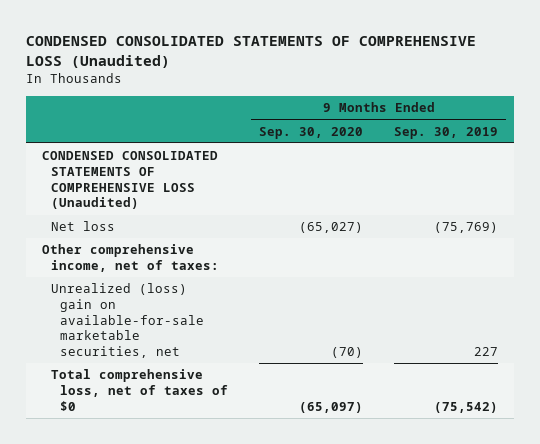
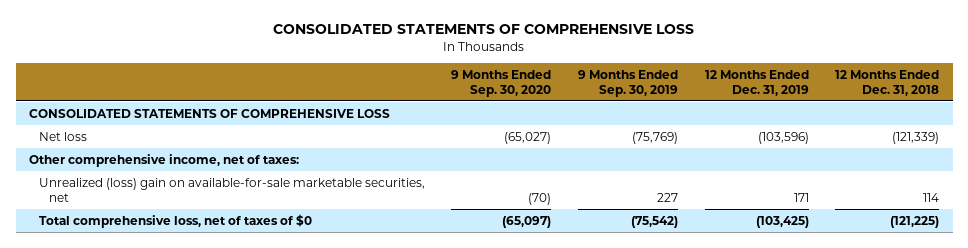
- CONDENSED CONSOLIDATED STATEMENTS OF COMPREHENSIVE LOSS (Unaudited)
+ CONSOLIDATED STATEMENTS OF COMPREHENSIVE LOSS
- | 9 Months Ended Sep. 30, 2020 | 9 Months Ended Sep. 30, 2019
+ | 9 Months Ended Sep. 30, 2020 | 9 Months Ended Sep. 30, 2019 | 12 Months Ended Dec. 31, 2019 | 12 Months Ended Dec. 31, 2018
- CONDENSED CONSOLIDATED STATEMENTS OF COMPREHENSIVE LOSS (Unaudited)
+ CONSOLIDATED STATEMENTS OF COMPREHENSIVE LOSS

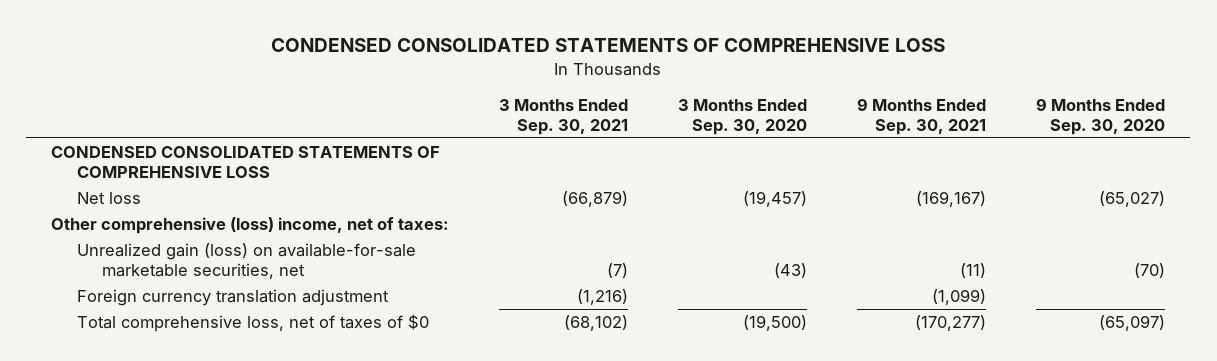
- CONSOLIDATED STATEMENTS OF COMPREHENSIVE LOSS
+ CONDENSED CONSOLIDATED STATEMENTS OF COMPREHENSIVE LOSS
- | 9 Months Ended Sep. 30, 2020 | 9 Months Ended Sep. 30, 2019 | 12 Months Ended Dec. 31, 2019 | 12 Months Ended Dec. 31, 2018
+ | 3 Months Ended Sep. 30, 2021 | 3 Months Ended Sep. 30, 2020 | 9 Months Ended Sep. 30, 2021 | 9 Months Ended Sep. 30, 2020
- CONSOLIDATED STATEMENTS OF COMPREHENSIVE LOSS
+ CONDENSED CONSOLIDATED STATEMENTS OF COMPREHENSIVE LOSS
- Other comprehensive income, net of taxes:
- Unrealized (loss) gain on available-for-sale marketable securities, net | (70) | 227 | 171 | 114
+ Other comprehensive (loss) income, net of taxes:
+ Unrealized gain (loss) on available-for-sale marketable securities, net | (7) | (43) | (11) | (70)
+ Foreign currency translation adjustment | (1,216) | | (1,099) |

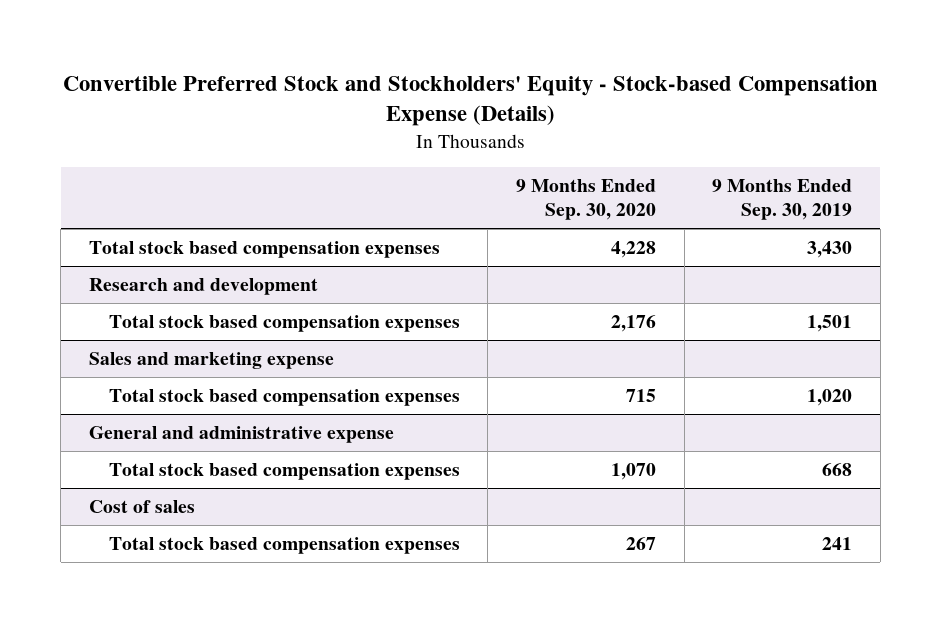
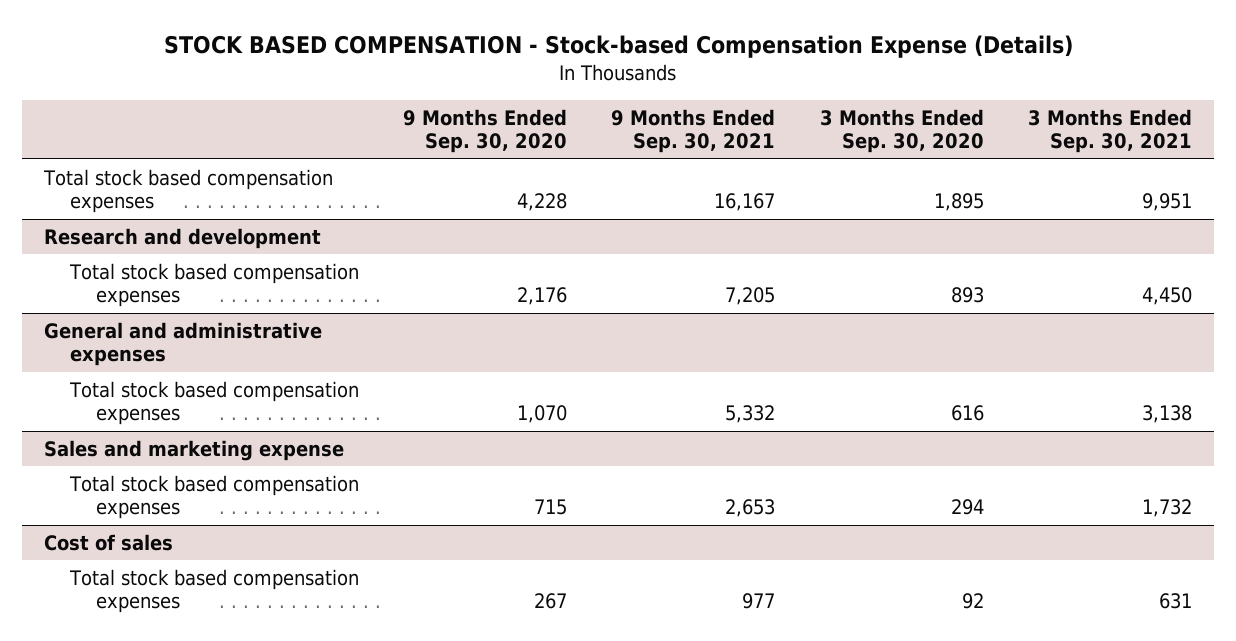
- Convertible Preferred Stock and Stockholders' Equity - Stock-based Compensation Expense (Details)
+ STOCK BASED COMPENSATION - Stock-based Compensation Expense (Details)
- | 9 Months Ended Sep. 30, 2020 | 9 Months Ended Sep. 30, 2019
+ | 9 Months Ended Sep. 30, 2020 | 9 Months Ended Sep. 30, 2021 | 3 Months Ended Sep. 30, 2020 | 3 Months Ended Sep. 30, 2021
+ General and administrative expenses
+ Total stock based compensation expenses | 1,070 | 5,332 | 616 | 3,138
- General and administrative expense
- Total stock based compensation expenses | 1,070 | 668

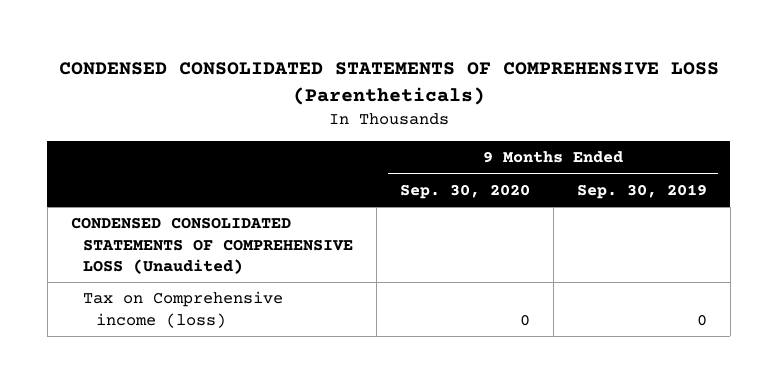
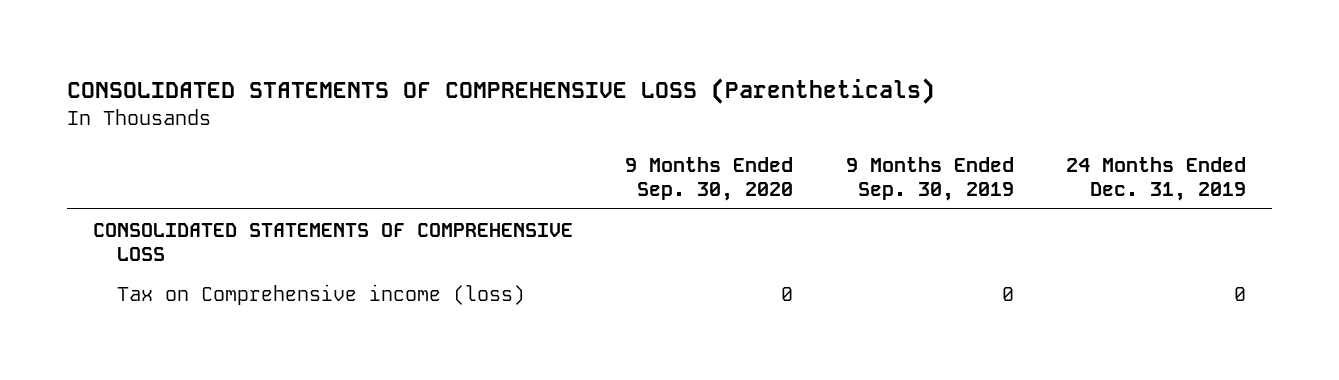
- CONDENSED CONSOLIDATED STATEMENTS OF COMPREHENSIVE LOSS (Parentheticals)
+ CONSOLIDATED STATEMENTS OF COMPREHENSIVE LOSS (Parentheticals)
- | 9 Months Ended Sep. 30, 2020 | 9 Months Ended Sep. 30, 2019
+ | 9 Months Ended Sep. 30, 2020 | 9 Months Ended Sep. 30, 2019 | 24 Months Ended Dec. 31, 2019
- CONDENSED CONSOLIDATED STATEMENTS OF COMPREHENSIVE LOSS (Unaudited)
+ CONSOLIDATED STATEMENTS OF COMPREHENSIVE LOSS

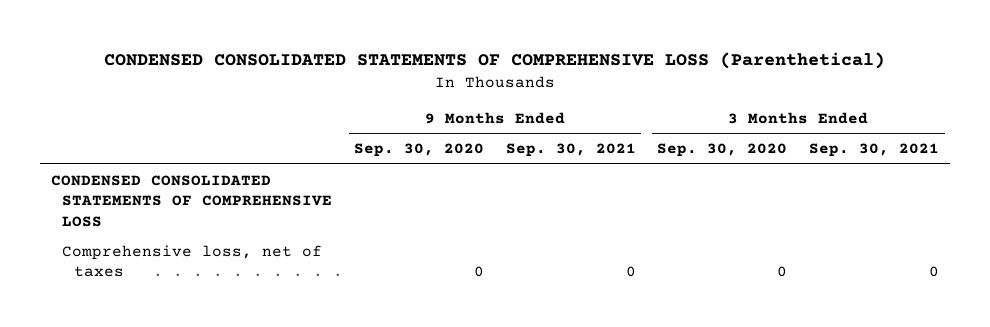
- CONSOLIDATED STATEMENTS OF COMPREHENSIVE LOSS (Parentheticals)
+ CONDENSED CONSOLIDATED STATEMENTS OF COMPREHENSIVE LOSS (Parenthetical)
- | 9 Months Ended Sep. 30, 2020 | 9 Months Ended Sep. 30, 2019 | 24 Months Ended Dec. 31, 2019
+ | 9 Months Ended Sep. 30, 2020 | 9 Months Ended Sep. 30, 2021 | 3 Months Ended Sep. 30, 2020 | 3 Months Ended Sep. 30, 2021
- CONSOLIDATED STATEMENTS OF COMPREHENSIVE LOSS
- Tax on Comprehensive income (loss) | 0 | 0 | 0
+ CONDENSED CONSOLIDATED STATEMENTS OF COMPREHENSIVE LOSS
+ Comprehensive loss, net of taxes | 0 | 0 | 0 | 0

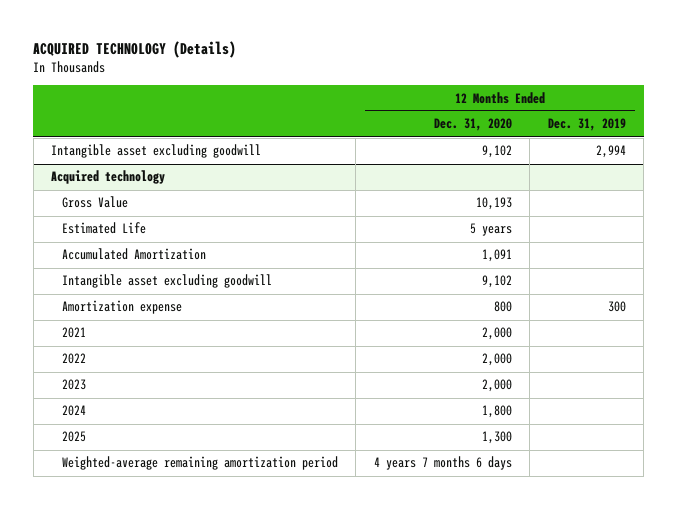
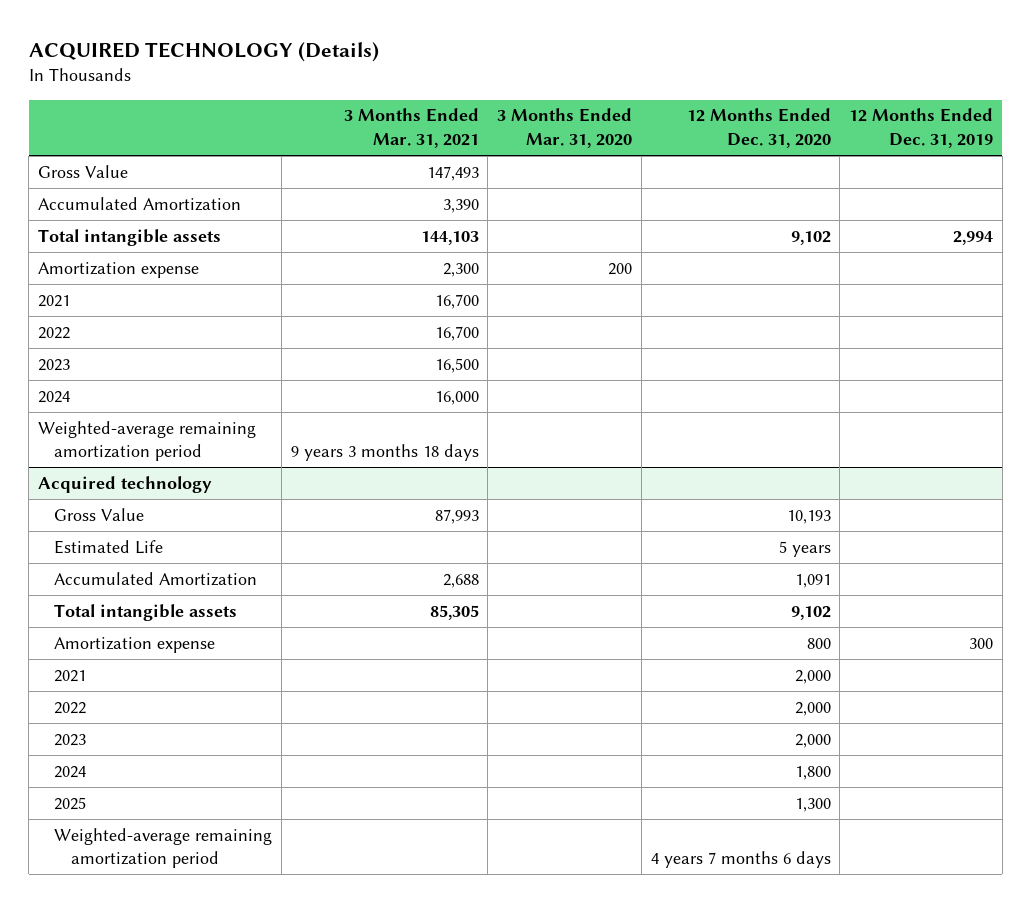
- | 12 Months Ended Dec. 31, 2020 | 12 Months Ended Dec. 31, 2019
+ | 3 Months Ended Mar. 31, 2021 | 3 Months Ended Mar. 31, 2020 | 12 Months Ended Dec. 31, 2020 | 12 Months Ended Dec. 31, 2019
- Intangible asset excluding goodwill | 9,102 | 2,994
+ Gross Value | 147,493 | | |
+ Accumulated Amortization | 3,390 | | |
+ Total intangible assets | 144,103 | | 9,102 | 2,994
+ Amortization expense | 2,300 | 200 | |
+ 2021 | 16,700 | | |
+ 2022 | 16,700 | | |
+ 2023 | 16,500 | | |
+ 2024 | 16,000 | | |
+ Weighted-average remaining amortization period | 9 years 3 months 18 days | | |
@ Acquired technology
- Intangible asset excluding goodwill | 9,102 |
+ Total intangible assets | 85,305 | | 9,102 |

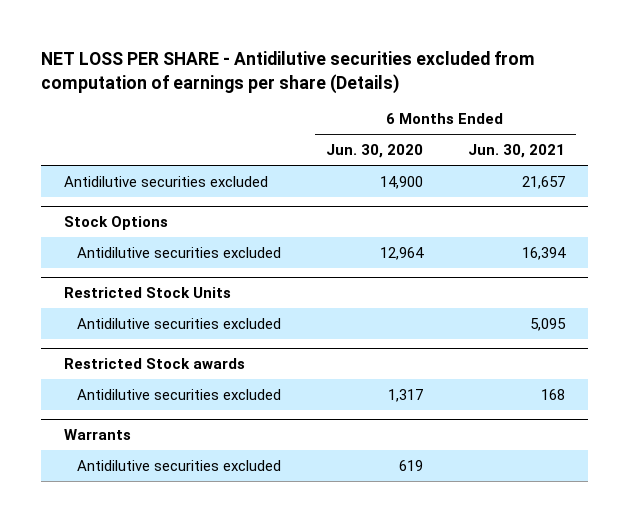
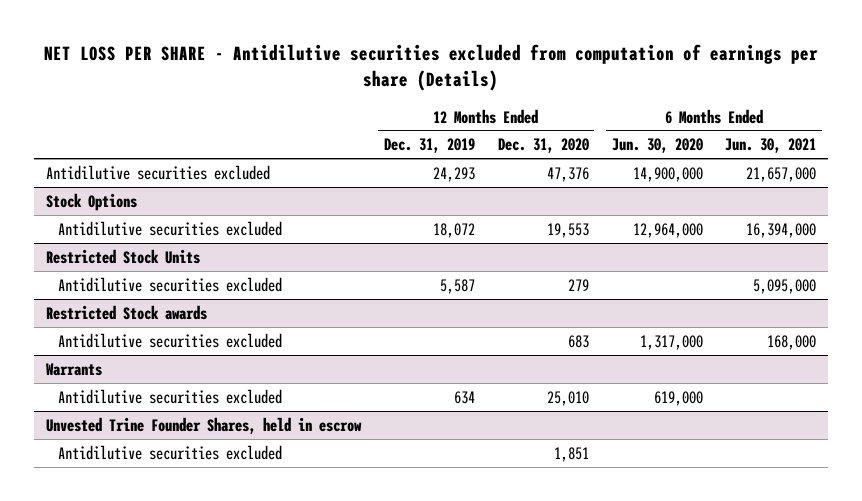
- | 6 Months Ended Jun. 30, 2020 | 6 Months Ended Jun. 30, 2021
+ | 12 Months Ended Dec. 31, 2019 | 12 Months Ended Dec. 31, 2020 | 6 Months Ended Jun. 30, 2020 | 6 Months Ended Jun. 30, 2021
- Antidilutive securities excluded | 14,900 | 21,657
+ Antidilutive securities excluded | 24,293 | 47,376 | 14,900,000 | 21,657,000
@ Stock Options
- Antidilutive securities excluded | 12,964 | 16,394
+ Antidilutive securities excluded | 18,072 | 19,553 | 12,964,000 | 16,394,000
@ Restricted Stock Units
- Antidilutive securities excluded | | 5,095
+ Antidilutive securities excluded | 5,587 | 279 | | 5,095,000
@ Restricted Stock awards
- Antidilutive securities excluded | 1,317 | 168
+ Antidilutive securities excluded | | 683 | 1,317,000 | 168,000
@ Warrants
- Antidilutive securities excluded | 619 |
+ Antidilutive securities excluded | 634 | 25,010 | 619,000 |
+ Unvested Trine Founder Shares, held in escrow
+ Antidilutive securities excluded | | 1,851 | |

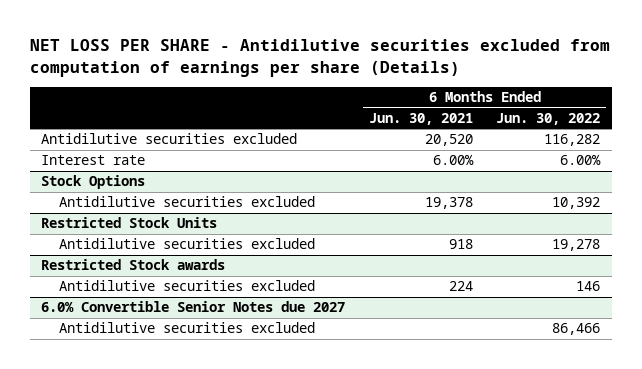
- | 12 Months Ended Dec. 31, 2019 | 12 Months Ended Dec. 31, 2020 | 6 Months Ended Jun. 30, 2020 | 6 Months Ended Jun. 30, 2021
+ | 6 Months Ended Jun. 30, 2021 | 6 Months Ended Jun. 30, 2022
- Antidilutive securities excluded | 24,293 | 47,376 | 14,900,000 | 21,657,000
+ Antidilutive securities excluded | 20,520 | 116,282
+ Interest rate | 6.00% | 6.00%
@ Stock Options
- Antidilutive securities excluded | 18,072 | 19,553 | 12,964,000 | 16,394,000
+ Antidilutive securities excluded | 19,378 | 10,392
@ Restricted Stock Units
- Antidilutive securities excluded | 5,587 | 279 | | 5,095,000
+ Antidilutive securities excluded | 918 | 19,278
@ Restricted Stock awards
- Antidilutive securities excluded | | 683 | 1,317,000 | 168,000
- Warrants
- Antidilutive securities excluded | 634 | 25,010 | 619,000 |
- Unvested Trine Founder Shares, held in escrow
@ Restricted Stock awards
+ Antidilutive securities excluded | 224 | 146
+ 6.0% Convertible Senior Notes due 2027

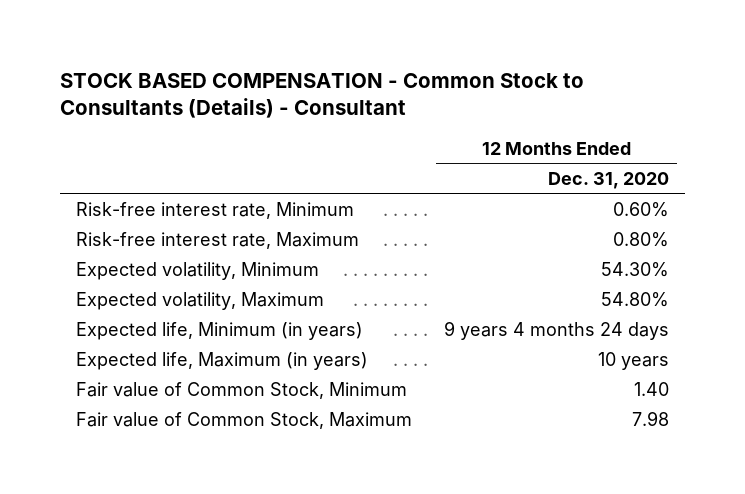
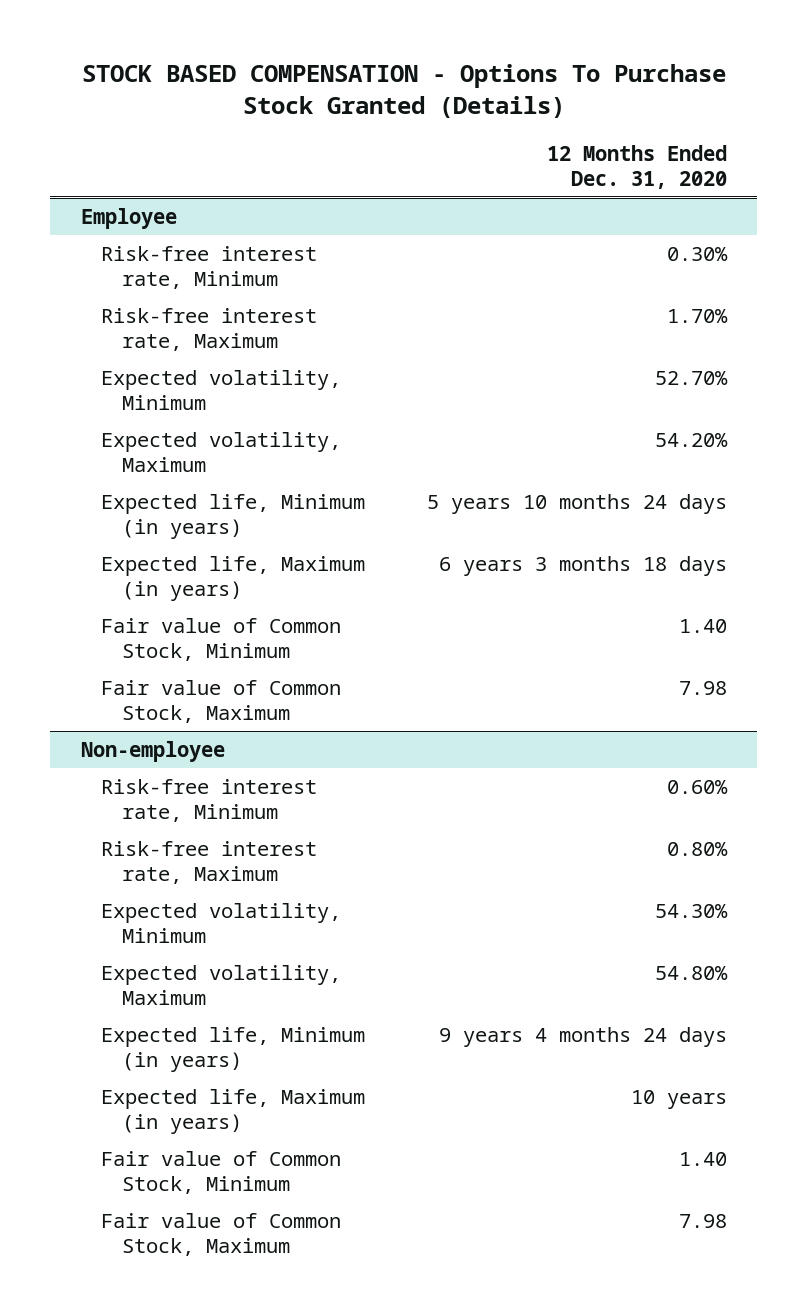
- STOCK BASED COMPENSATION - Common Stock to Consultants (Details) - Consultant
+ STOCK BASED COMPENSATION - Options To Purchase Stock Granted (Details)
+ Employee
+ Risk-free interest rate, Minimum | 0.30%
+ Risk-free interest rate, Maximum | 1.70%
+ Expected volatility, Minimum | 52.70%
+ Expected volatility, Maximum | 54.20%
+ Expected life, Minimum (in years) | 5 years 10 months 24 days
+ Expected life, Maximum (in years) | 6 years 3 months 18 days
+ Fair value of Common Stock, Minimum | 1.40
+ Fair value of Common Stock, Maximum | 7.98
+ Non-employee

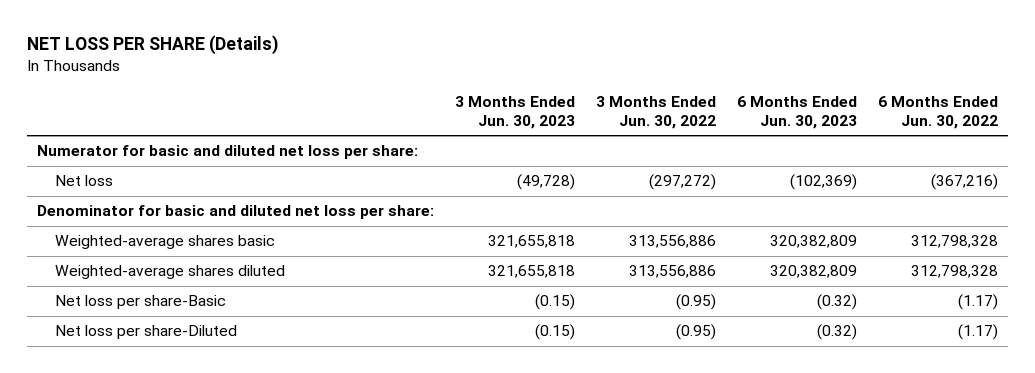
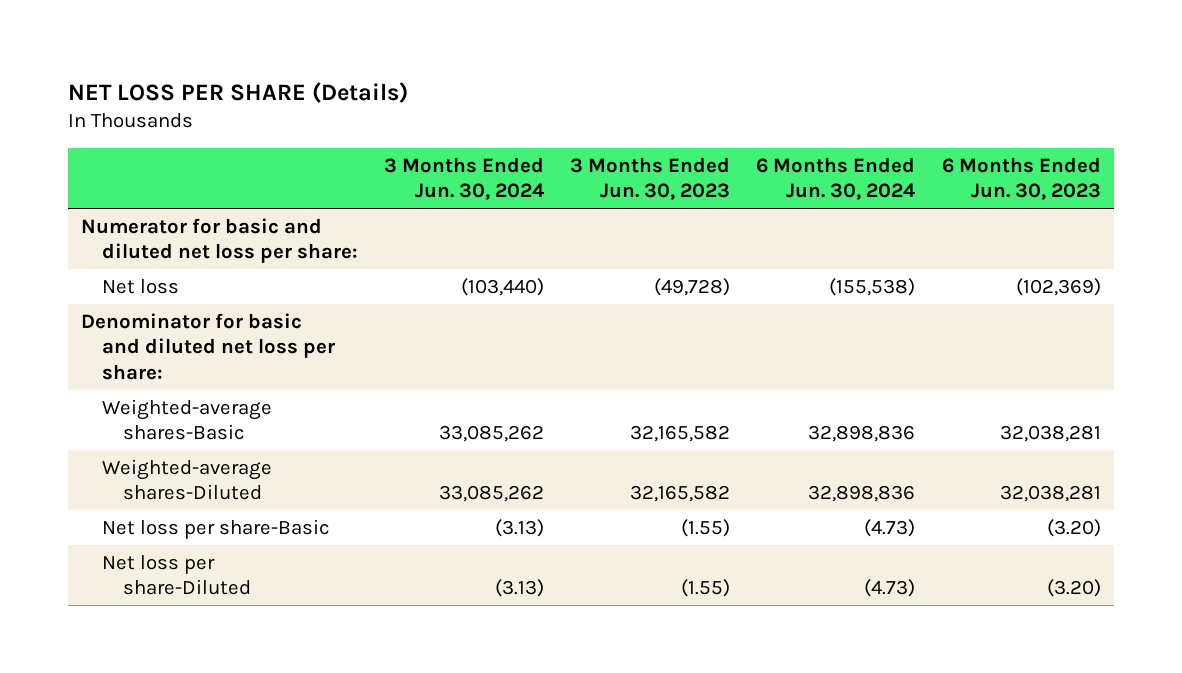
- | 3 Months Ended Jun. 30, 2023 | 3 Months Ended Jun. 30, 2022 | 6 Months Ended Jun. 30, 2023 | 6 Months Ended Jun. 30, 2022
+ | 3 Months Ended Jun. 30, 2024 | 3 Months Ended Jun. 30, 2023 | 6 Months Ended Jun. 30, 2024 | 6 Months Ended Jun. 30, 2023
- Weighted-average shares basic | 321,655,818 | 313,556,886 | 320,382,809 | 312,798,328
- Weighted-average shares diluted | 321,655,818 | 313,556,886 | 320,382,809 | 312,798,328
- Net loss per share-Basic | (0.15) | (0.95) | (0.32) | (1.17)
- Net loss per share-Diluted | (0.15) | (0.95) | (0.32) | (1.17)
+ Weighted-average shares-Basic | 33,085,262 | 32,165,582 | 32,898,836 | 32,038,281
+ Weighted-average shares-Diluted | 33,085,262 | 32,165,582 | 32,898,836 | 32,038,281
+ Net loss per share-Basic | (3.13) | (1.55) | (4.73) | (3.20)
+ Net loss per share-Diluted | (3.13) | (1.55) | (4.73) | (3.20)

